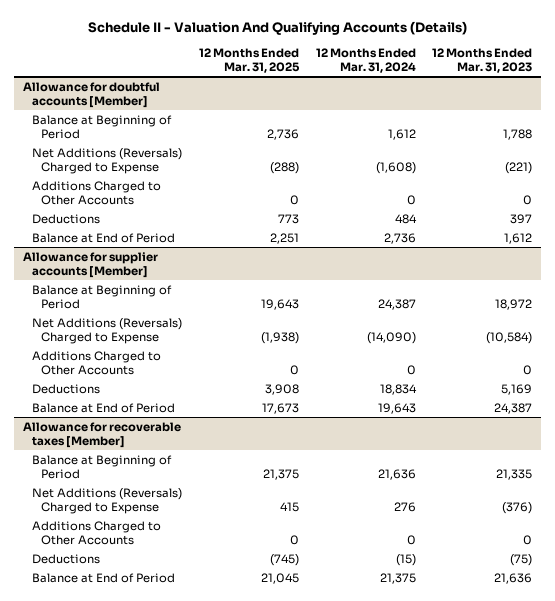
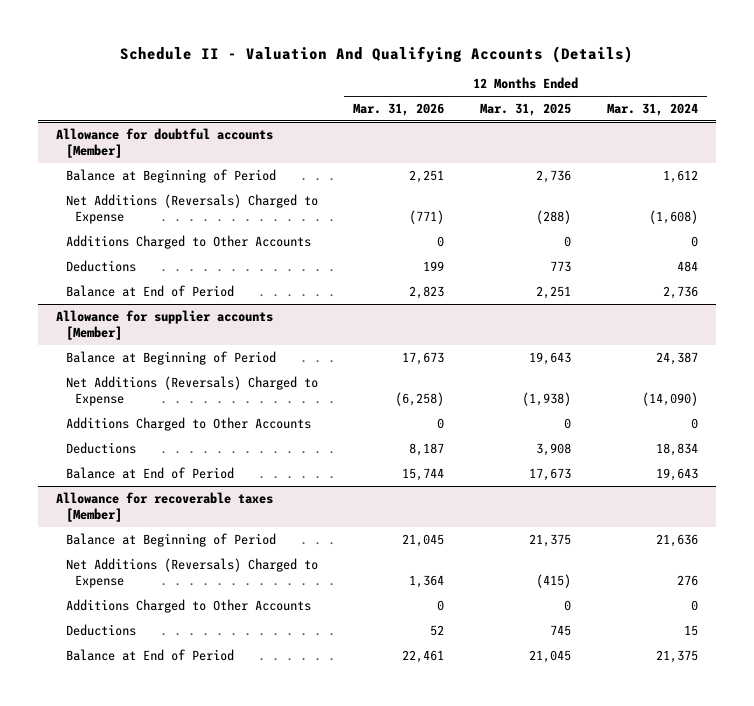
- | 12 Months Ended Mar. 31, 2025 | 12 Months Ended Mar. 31, 2024 | 12 Months Ended Mar. 31, 2023
+ | 12 Months Ended Mar. 31, 2026 | 12 Months Ended Mar. 31, 2025 | 12 Months Ended Mar. 31, 2024
@ Allowance for recoverable taxes [Member]
- Net Additions (Reversals) Charged to Expense | 415 | 276 | (376)
+ Net Additions (Reversals) Charged to Expense | 1,364 | (415) | 276
- Deductions | (745) | (15) | (75)
+ Deductions | 52 | 745 | 15

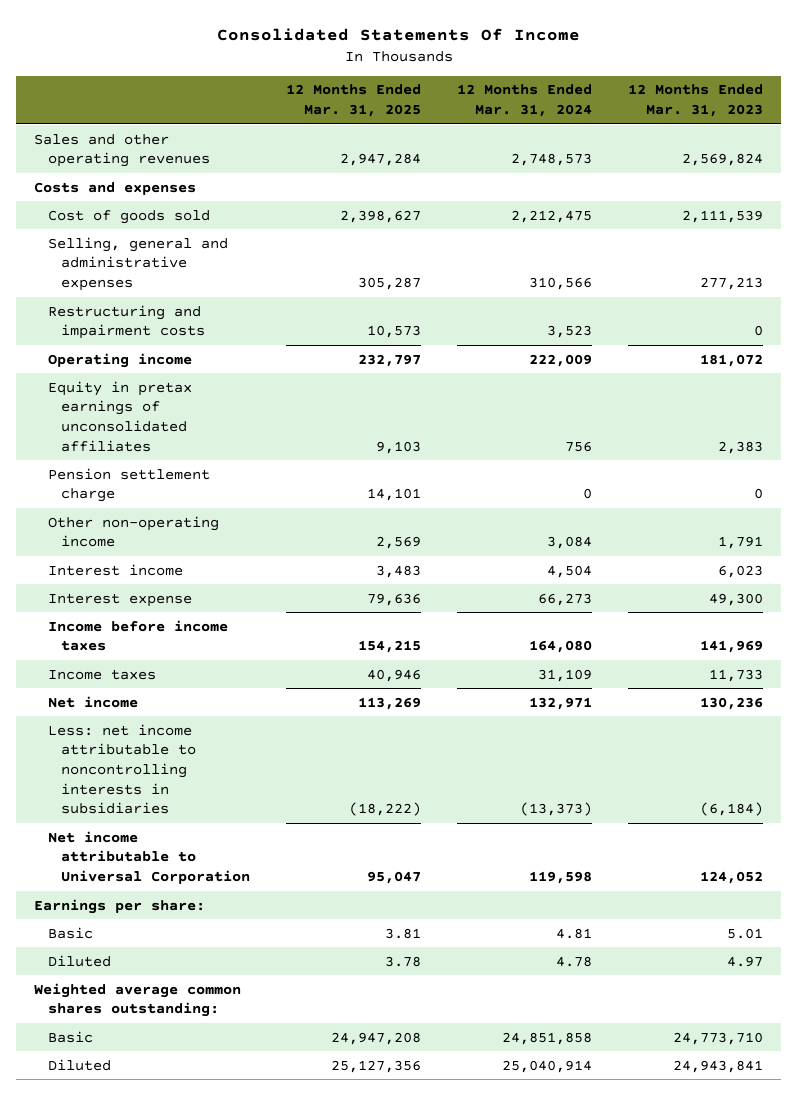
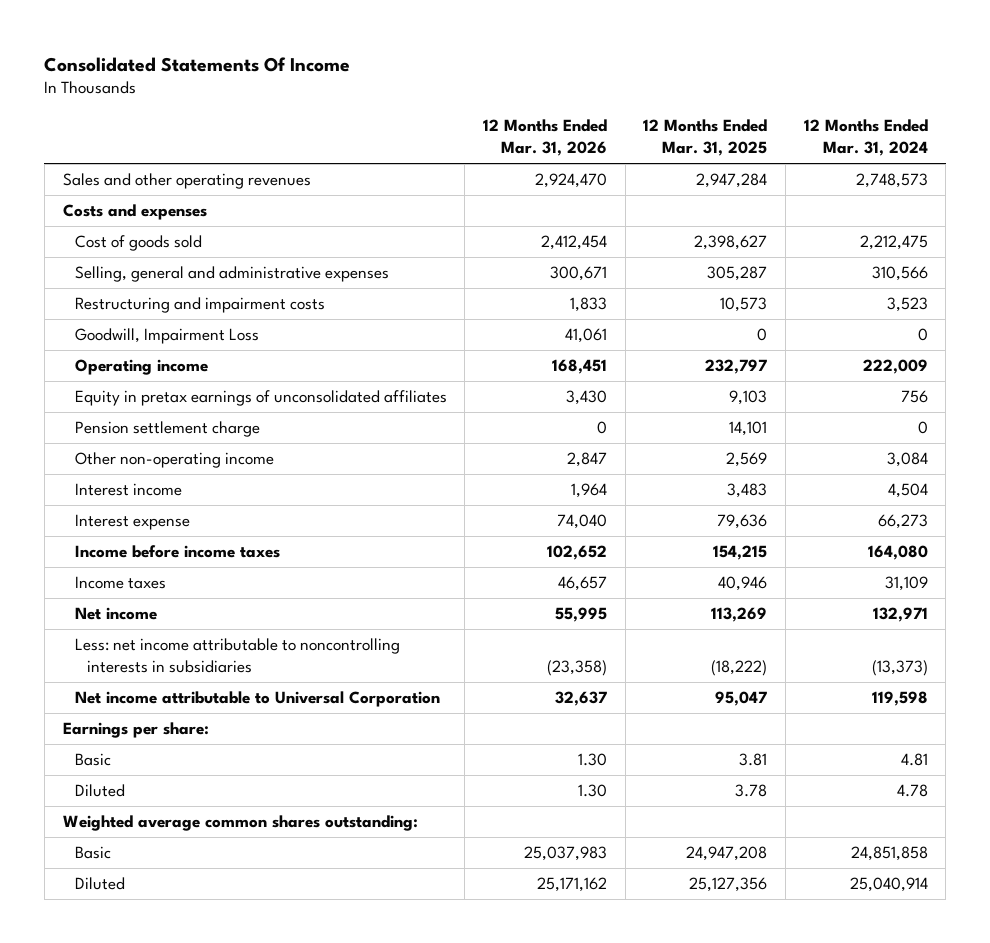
- | 12 Months Ended Mar. 31, 2025 | 12 Months Ended Mar. 31, 2024 | 12 Months Ended Mar. 31, 2023
+ | 12 Months Ended Mar. 31, 2026 | 12 Months Ended Mar. 31, 2025 | 12 Months Ended Mar. 31, 2024
+ Goodwill, Impairment Loss | 41,061 | 0 | 0

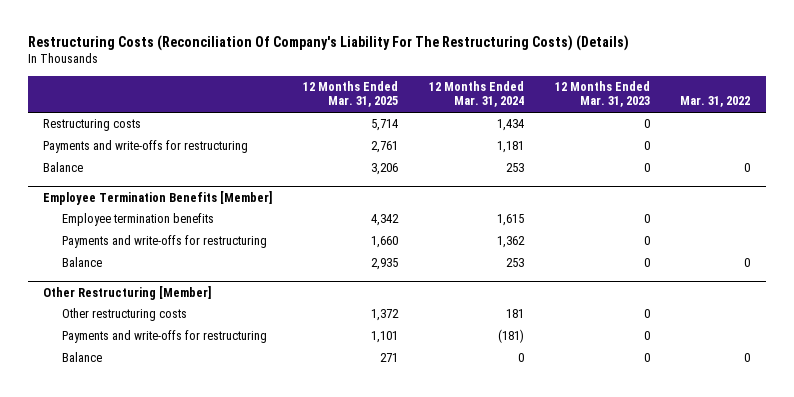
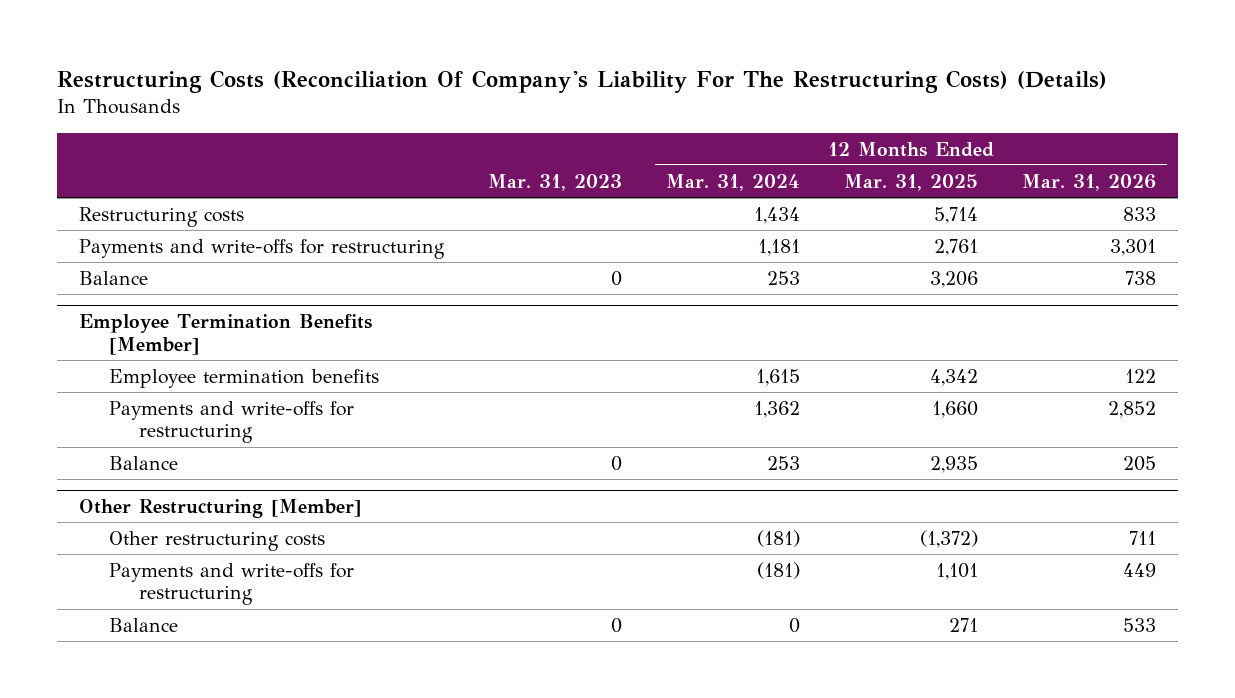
- | 12 Months Ended Mar. 31, 2025 | 12 Months Ended Mar. 31, 2024 | 12 Months Ended Mar. 31, 2023 | Mar. 31, 2022
+ | Mar. 31, 2023 | 12 Months Ended Mar. 31, 2024 | 12 Months Ended Mar. 31, 2025 | 12 Months Ended Mar. 31, 2026
@ Other Restructuring [Member]
- Other restructuring costs | 1,372 | 181 | 0 |
+ Other restructuring costs | | (181) | (1,372) | 711

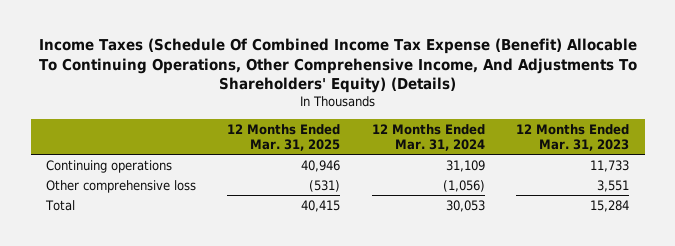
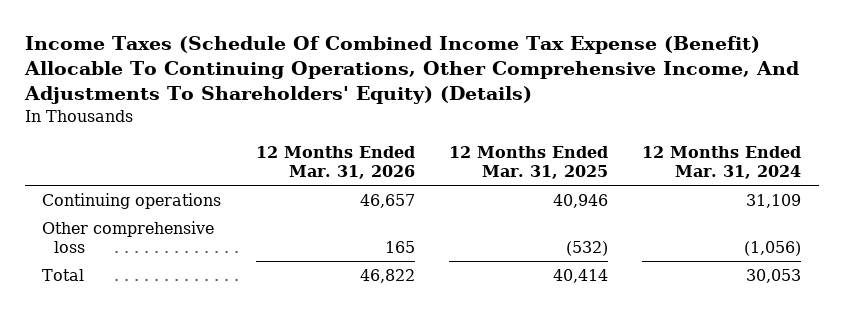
- | 12 Months Ended Mar. 31, 2025 | 12 Months Ended Mar. 31, 2024 | 12 Months Ended Mar. 31, 2023
+ | 12 Months Ended Mar. 31, 2026 | 12 Months Ended Mar. 31, 2025 | 12 Months Ended Mar. 31, 2024
- Other comprehensive loss | (531) | (1,056) | 3,551
- Total | 40,415 | 30,053 | 15,284
+ Other comprehensive loss | 165 | (532) | (1,056)
+ Total | 46,822 | 40,414 | 30,053

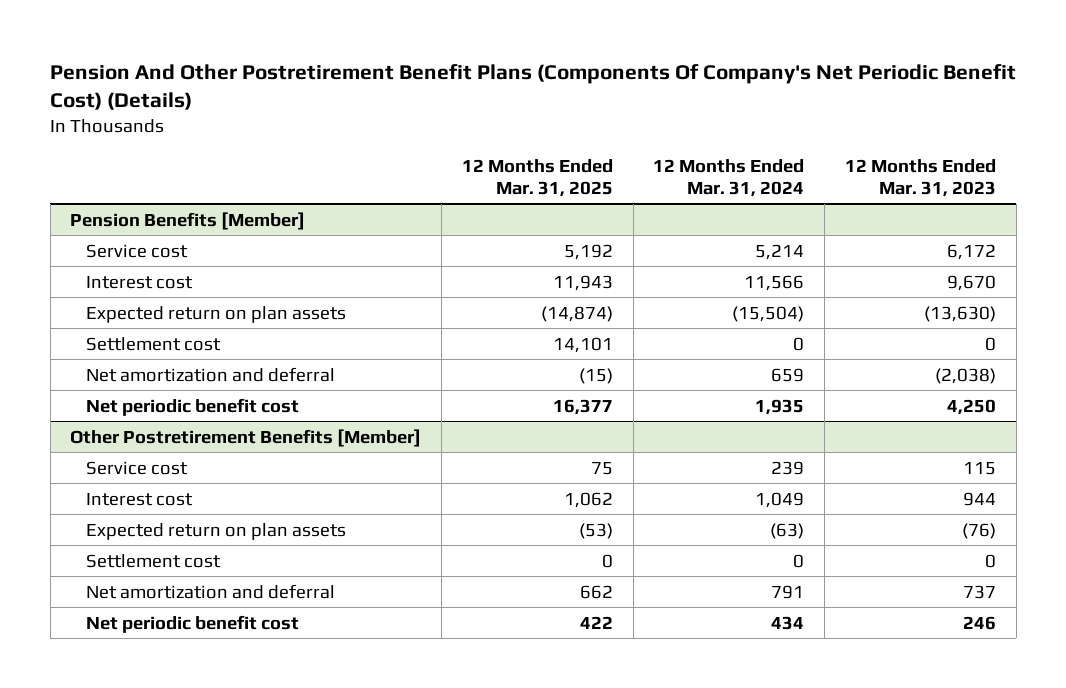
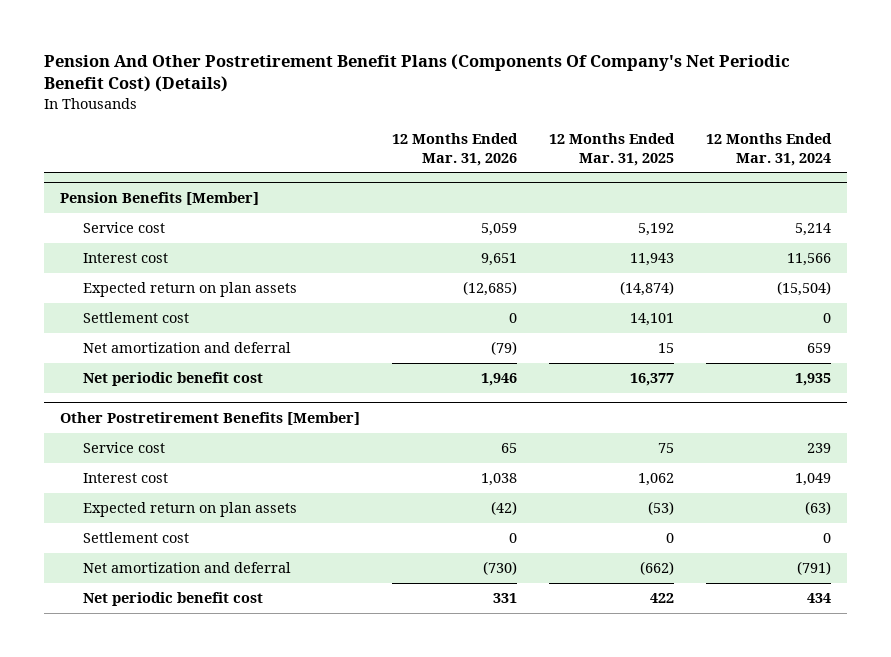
- | 12 Months Ended Mar. 31, 2025 | 12 Months Ended Mar. 31, 2024 | 12 Months Ended Mar. 31, 2023
+ | 12 Months Ended Mar. 31, 2026 | 12 Months Ended Mar. 31, 2025 | 12 Months Ended Mar. 31, 2024
@ Pension Benefits [Member]
- Net amortization and deferral | (15) | 659 | (2,038)
+ Net amortization and deferral | (79) | 15 | 659
@ Other Postretirement Benefits [Member]
- Net amortization and deferral | 662 | 791 | 737
+ Net amortization and deferral | (730) | (662) | (791)

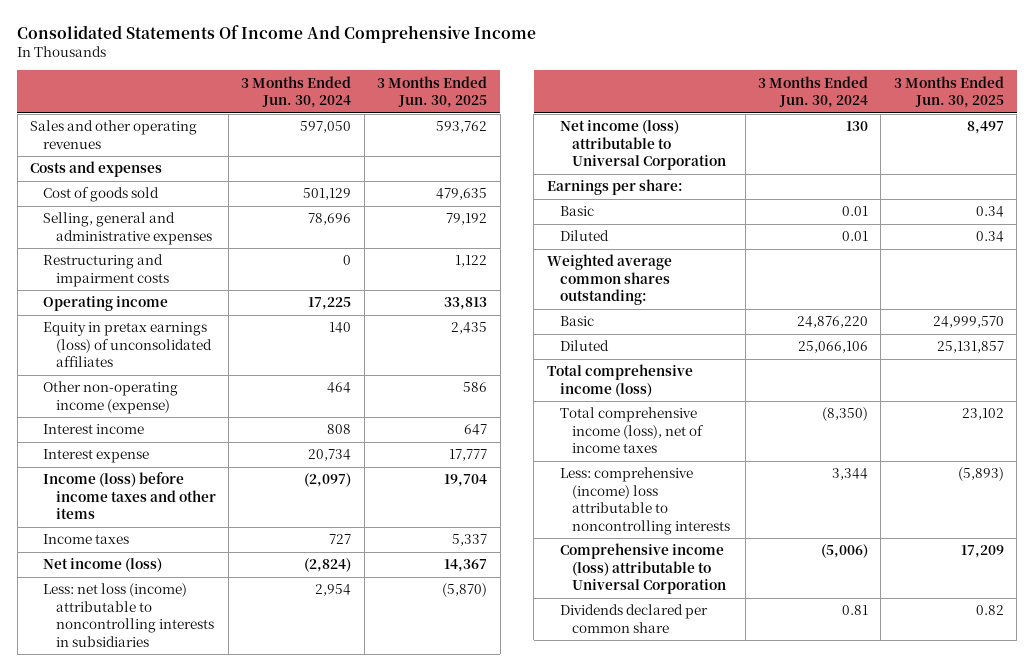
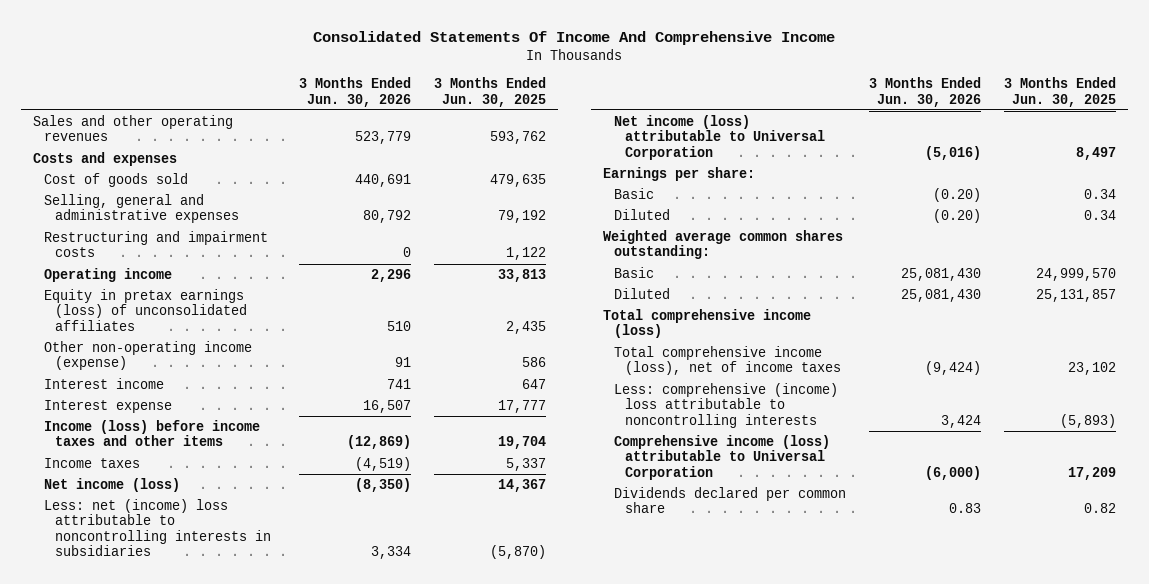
- | 3 Months Ended Jun. 30, 2024 | 3 Months Ended Jun. 30, 2025
+ | 3 Months Ended Jun. 30, 2026 | 3 Months Ended Jun. 30, 2025
- Less: net loss (income) attributable to noncontrolling interests in subsidiaries | 2,954 | (5,870)
+ Less: net (income) loss attributable to noncontrolling interests in subsidiaries | 3,334 | (5,870)

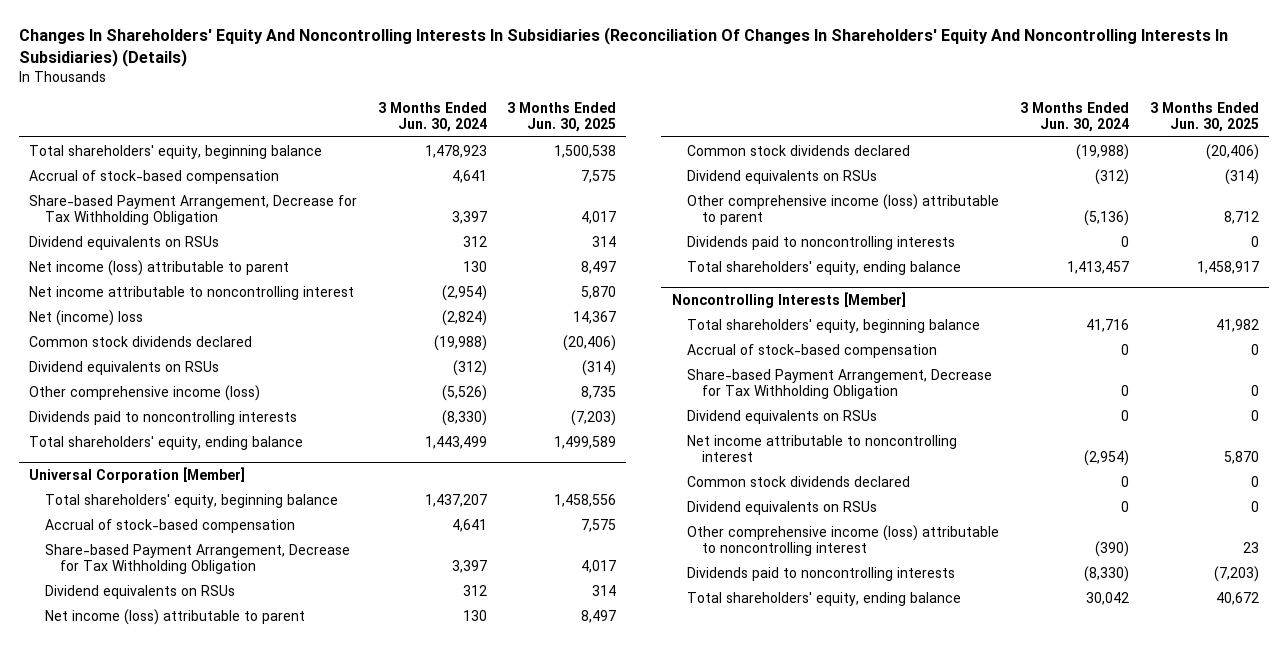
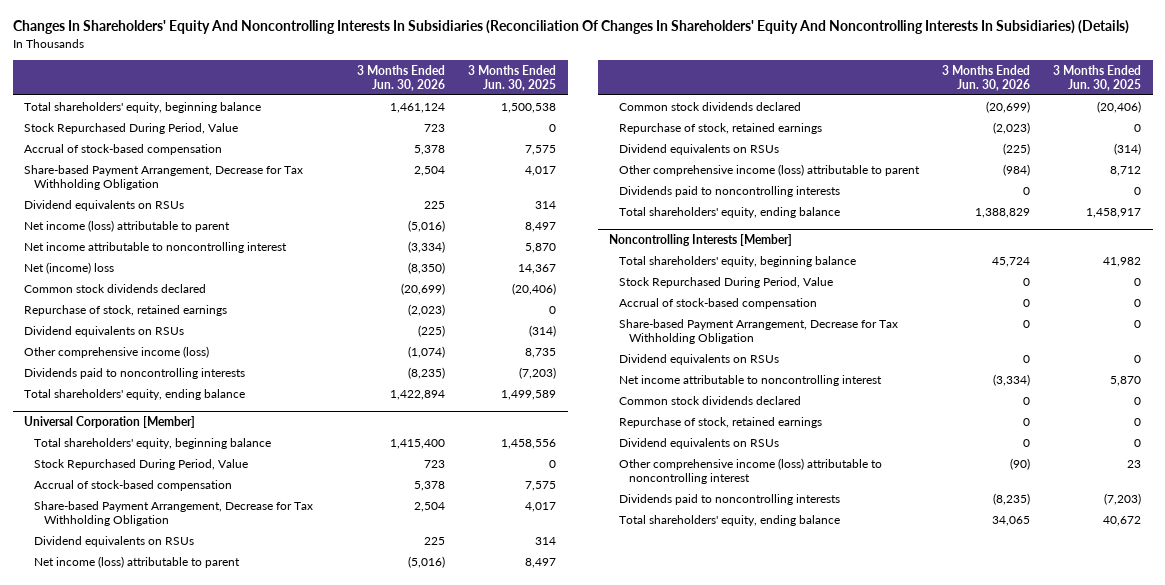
- | 3 Months Ended Jun. 30, 2024 | 3 Months Ended Jun. 30, 2025
+ | 3 Months Ended Jun. 30, 2026 | 3 Months Ended Jun. 30, 2025
+ Stock Repurchased During Period, Value | 723 | 0
+ Repurchase of stock, retained earnings | (2,023) | 0
@ Universal Corporation [Member]
+ Stock Repurchased During Period, Value | 723 | 0
+ Repurchase of stock, retained earnings | (2,023) | 0
@ Noncontrolling Interests [Member]
+ Stock Repurchased During Period, Value | 0 | 0
+ Repurchase of stock, retained earnings | 0 | 0

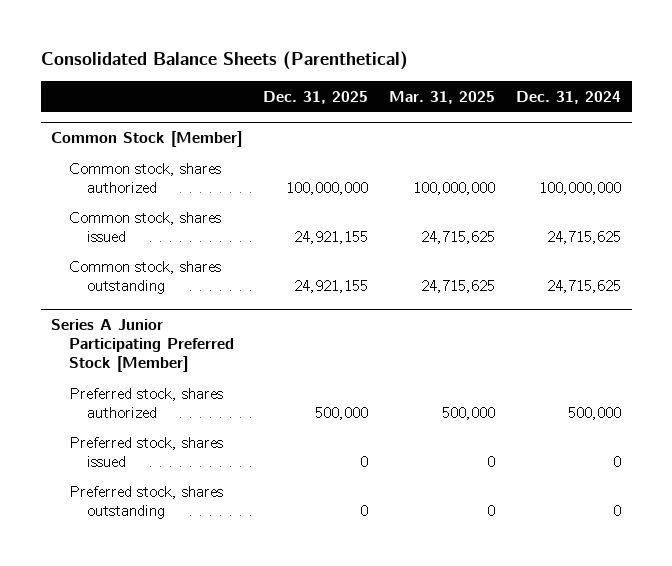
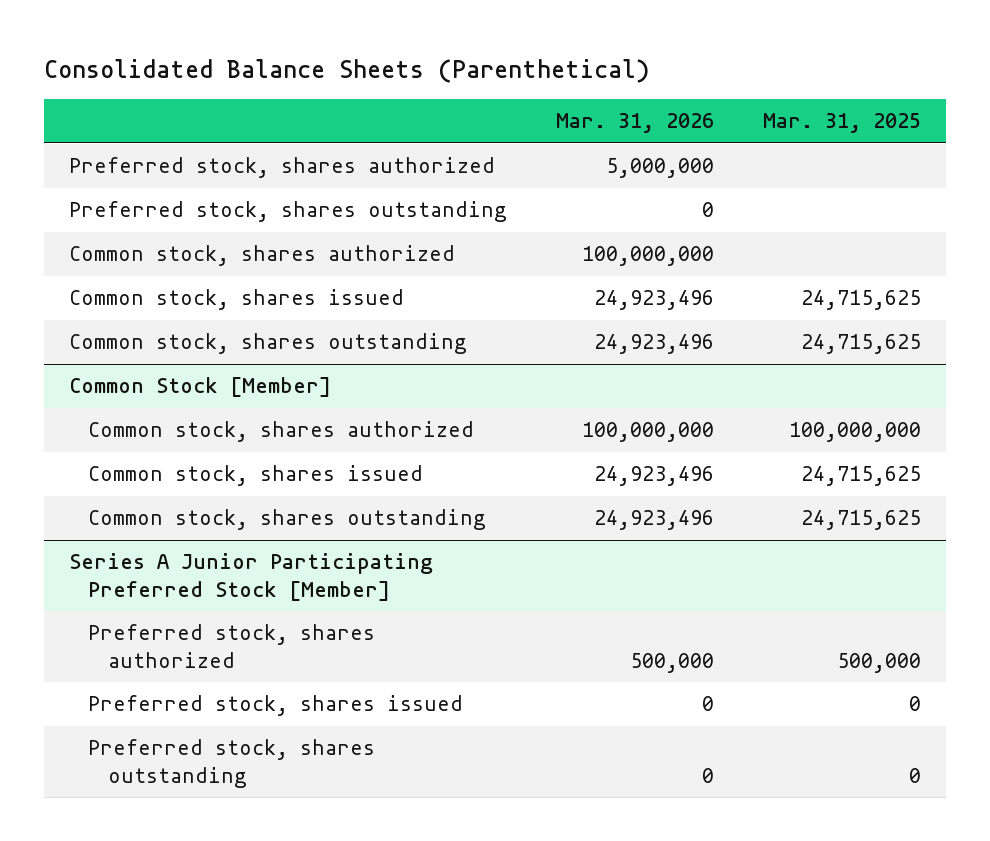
- | Dec. 31, 2025 | Mar. 31, 2025 | Dec. 31, 2024
+ | Mar. 31, 2026 | Mar. 31, 2025
+ Preferred stock, shares authorized | 5,000,000 |
+ Preferred stock, shares outstanding | 0 |
+ Common stock, shares authorized | 100,000,000 |
+ Common stock, shares issued | 24,923,496 | 24,715,625
+ Common stock, shares outstanding | 24,923,496 | 24,715,625

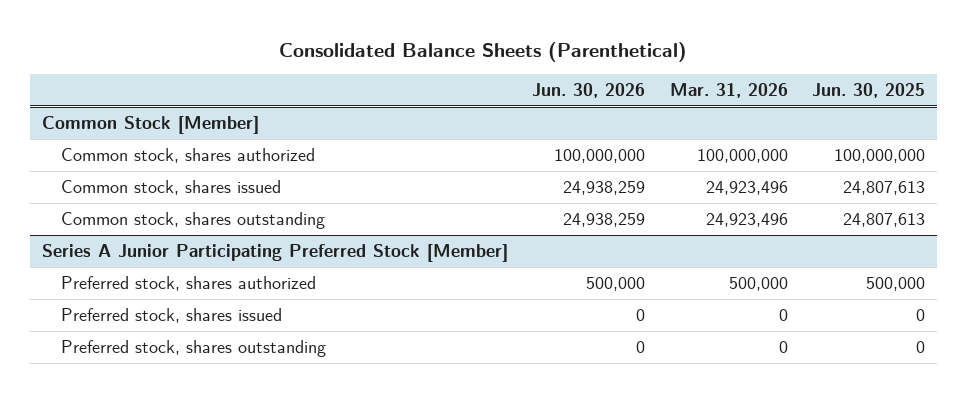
- | Mar. 31, 2026 | Mar. 31, 2025
+ | Jun. 30, 2026 | Mar. 31, 2026 | Jun. 30, 2025
- Preferred stock, shares authorized | 5,000,000 |
- Preferred stock, shares outstanding | 0 |
- Common stock, shares authorized | 100,000,000 |
- Common stock, shares issued | 24,923,496 | 24,715,625
- Common stock, shares outstanding | 24,923,496 | 24,715,625

